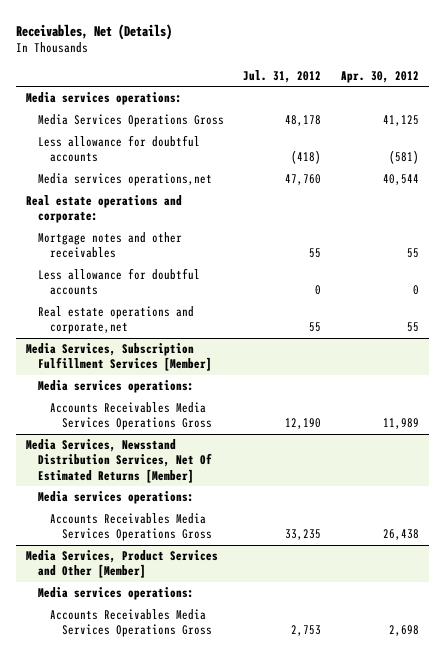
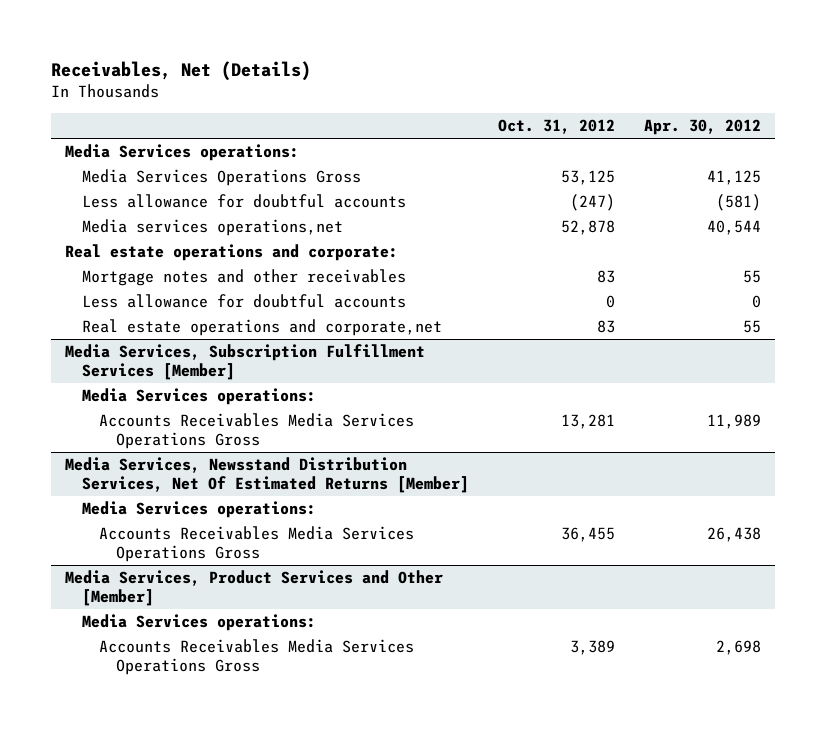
- | Jul. 31, 2012 | Apr. 30, 2012
+ | Oct. 31, 2012 | Apr. 30, 2012
- Media services operations:
+ Media Services operations:
@ Media Services, Subscription Fulfillment Services [Member]
- Media services operations:
+ Media Services operations:
@ Media Services, Newsstand Distribution Services, Net Of Estimated Returns [Member]
- Media services operations:
+ Media Services operations:
@ Media Services, Product Services and Other [Member]
- Media services operations:
+ Media Services operations:

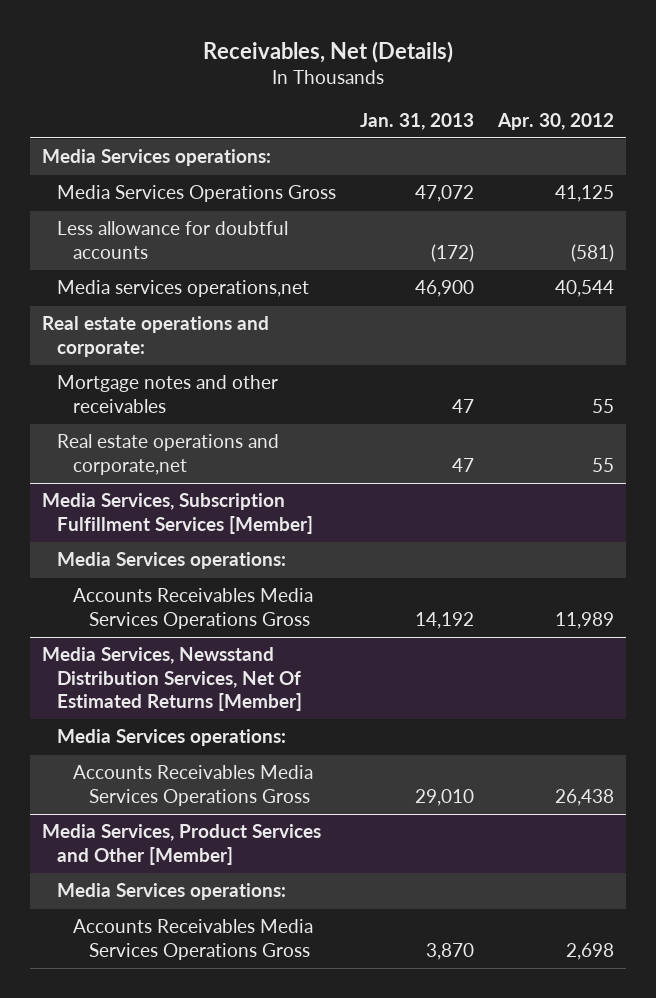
- | Oct. 31, 2012 | Apr. 30, 2012
+ | Jan. 31, 2013 | Apr. 30, 2012
- Less allowance for doubtful accounts | 0 | 0

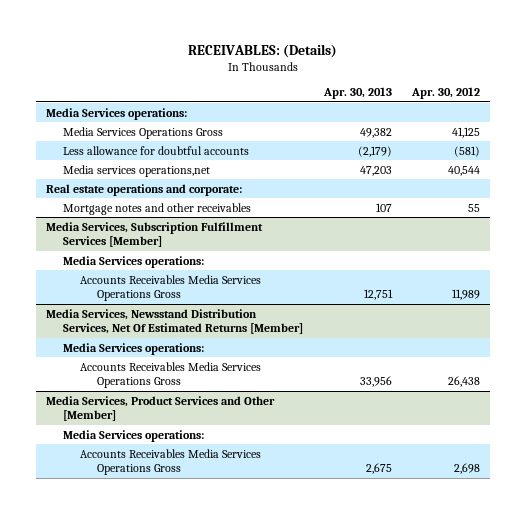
- Receivables, Net (Details)
+ RECEIVABLES: (Details)
- | Jan. 31, 2013 | Apr. 30, 2012
+ | Apr. 30, 2013 | Apr. 30, 2012
- Real estate operations and corporate,net | 47 | 55

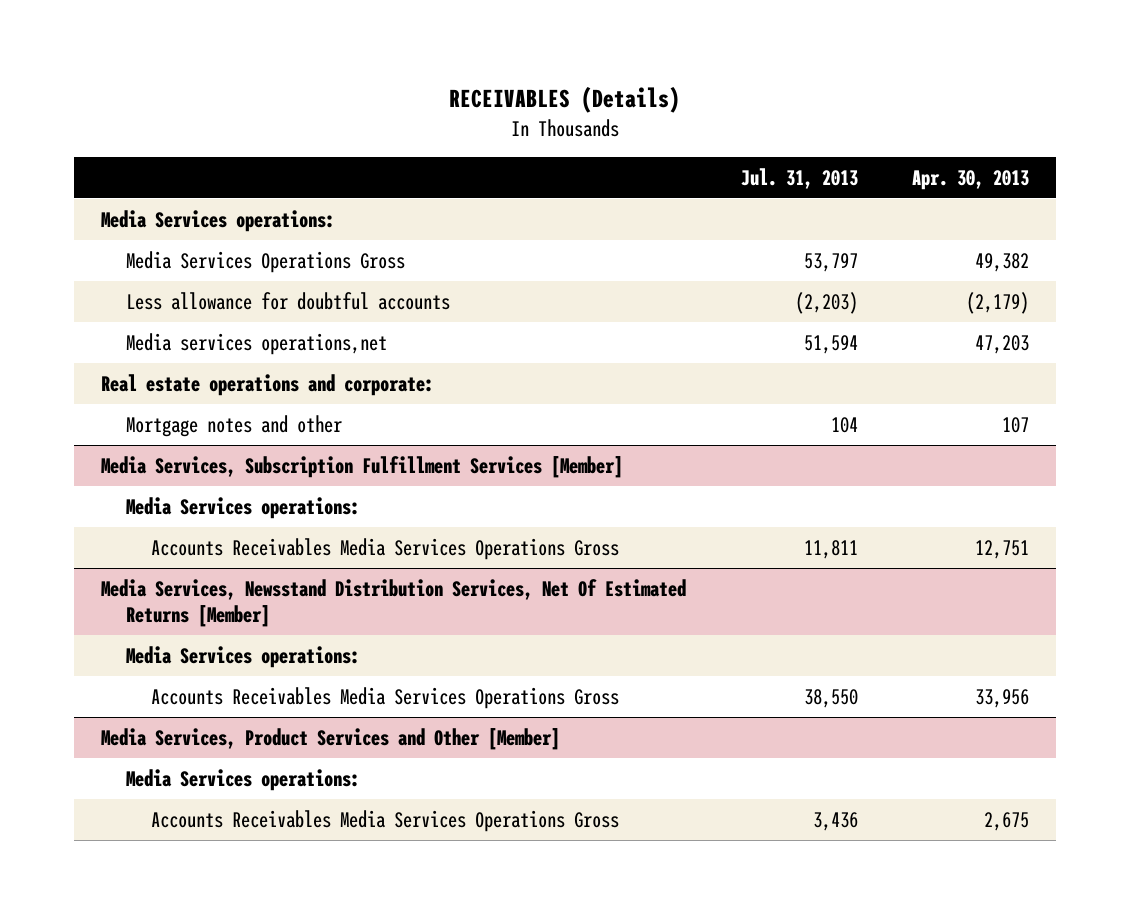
- RECEIVABLES: (Details)
+ RECEIVABLES (Details)
- | Apr. 30, 2013 | Apr. 30, 2012
+ | Jul. 31, 2013 | Apr. 30, 2013
- Mortgage notes and other receivables | 107 | 55
+ Mortgage notes and other | 104 | 107

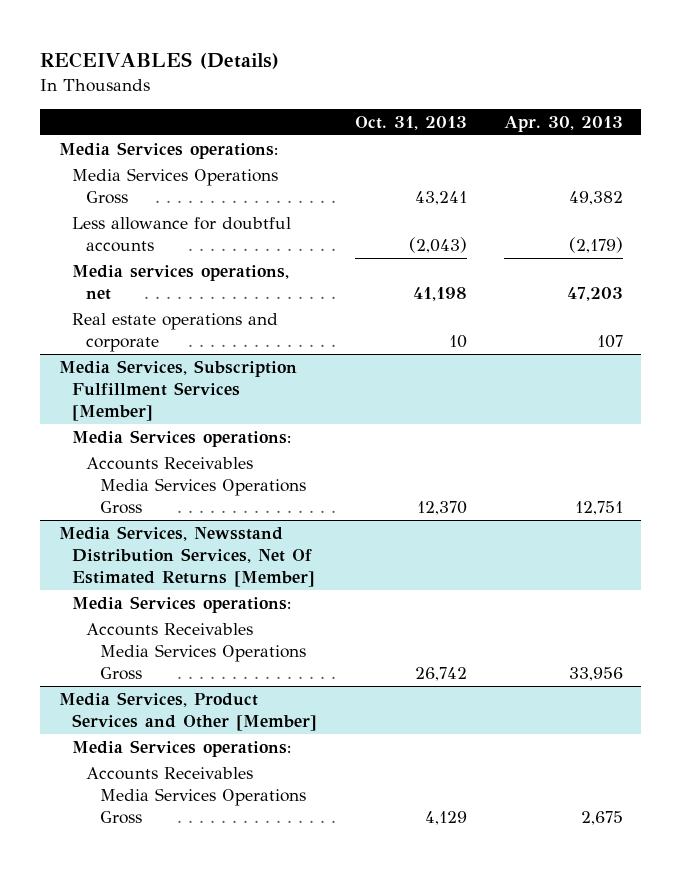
- | Jul. 31, 2013 | Apr. 30, 2013
+ | Oct. 31, 2013 | Apr. 30, 2013
- Media services operations,net | 51,594 | 47,203
- Real estate operations and corporate:
- Mortgage notes and other | 104 | 107
+ Media services operations, net | 41,198 | 47,203
+ Real estate operations and corporate | 10 | 107

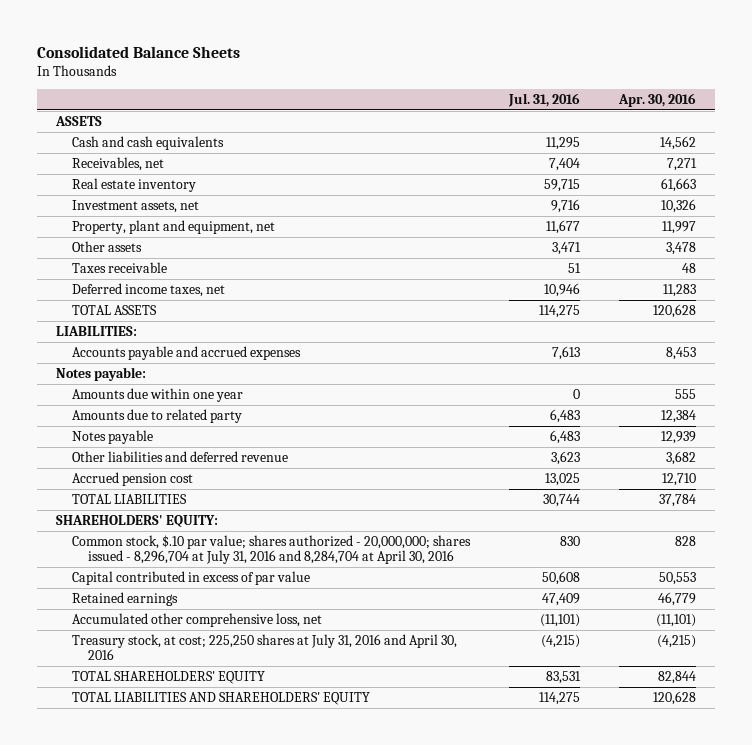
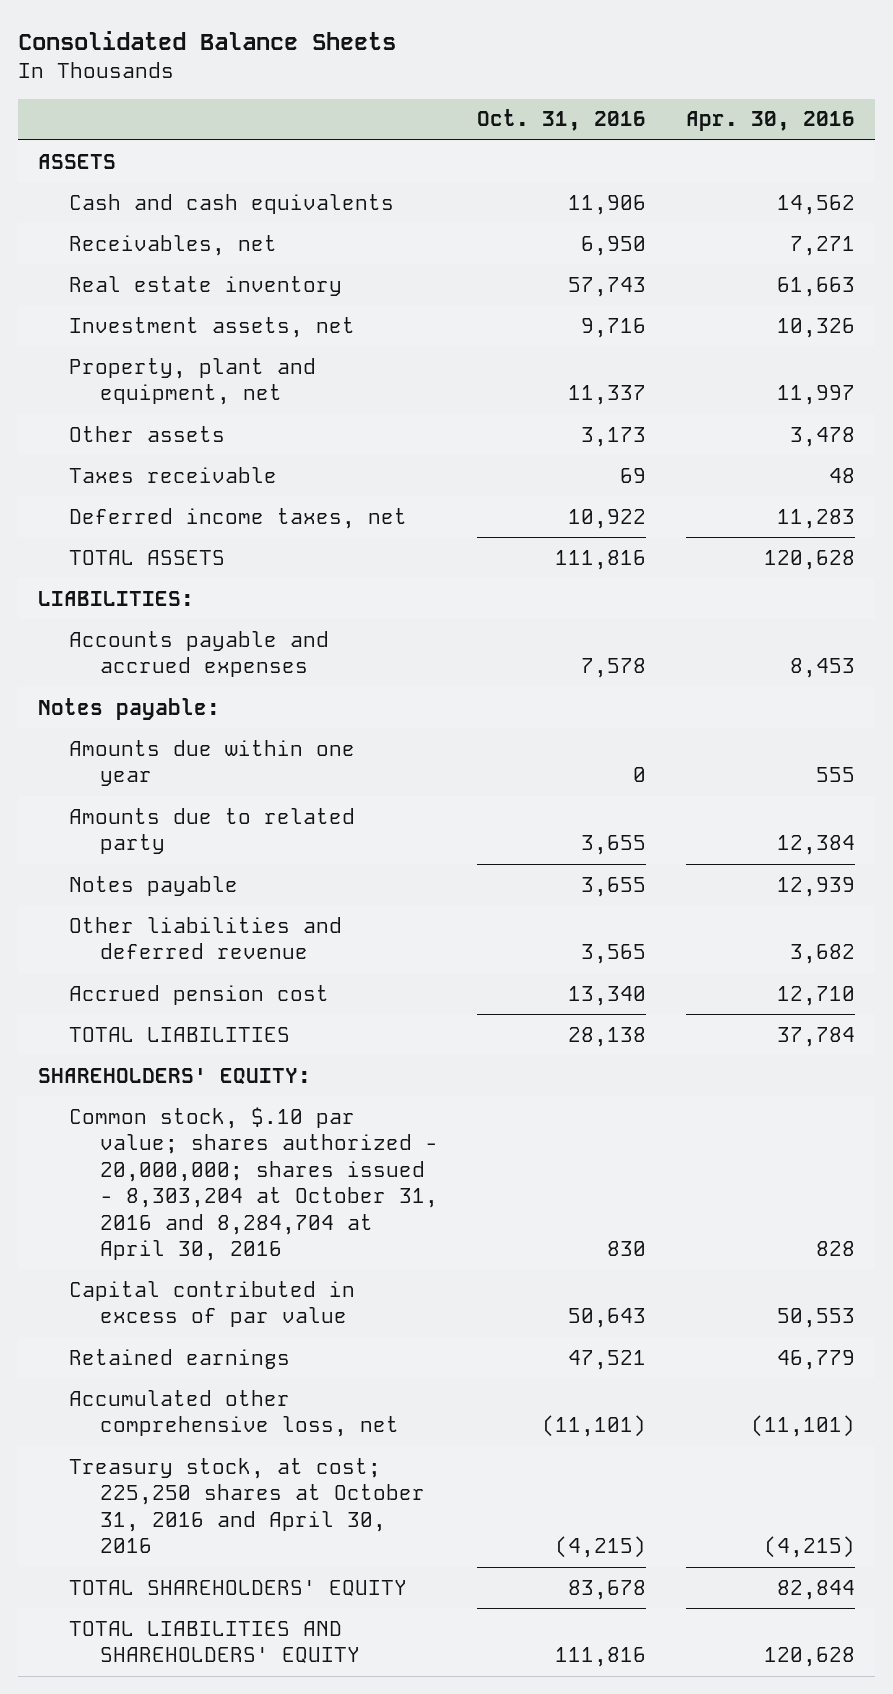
- | Jul. 31, 2016 | Apr. 30, 2016
+ | Oct. 31, 2016 | Apr. 30, 2016
- Common stock, $.10 par value; shares authorized - 20,000,000; shares issued - 8,296,704 at July 31, 2016 and 8,284,704 at April 30, 2016 | 830 | 828
+ Common stock, $.10 par value; shares authorized - 20,000,000; shares issued - 8,303,204 at October 31, 2016 and 8,284,704 at April 30, 2016 | 830 | 828
- Treasury stock, at cost; 225,250 shares at July 31, 2016 and April 30, 2016 | (4,215) | (4,215)
+ Treasury stock, at cost; 225,250 shares at October 31, 2016 and April 30, 2016 | (4,215) | (4,215)

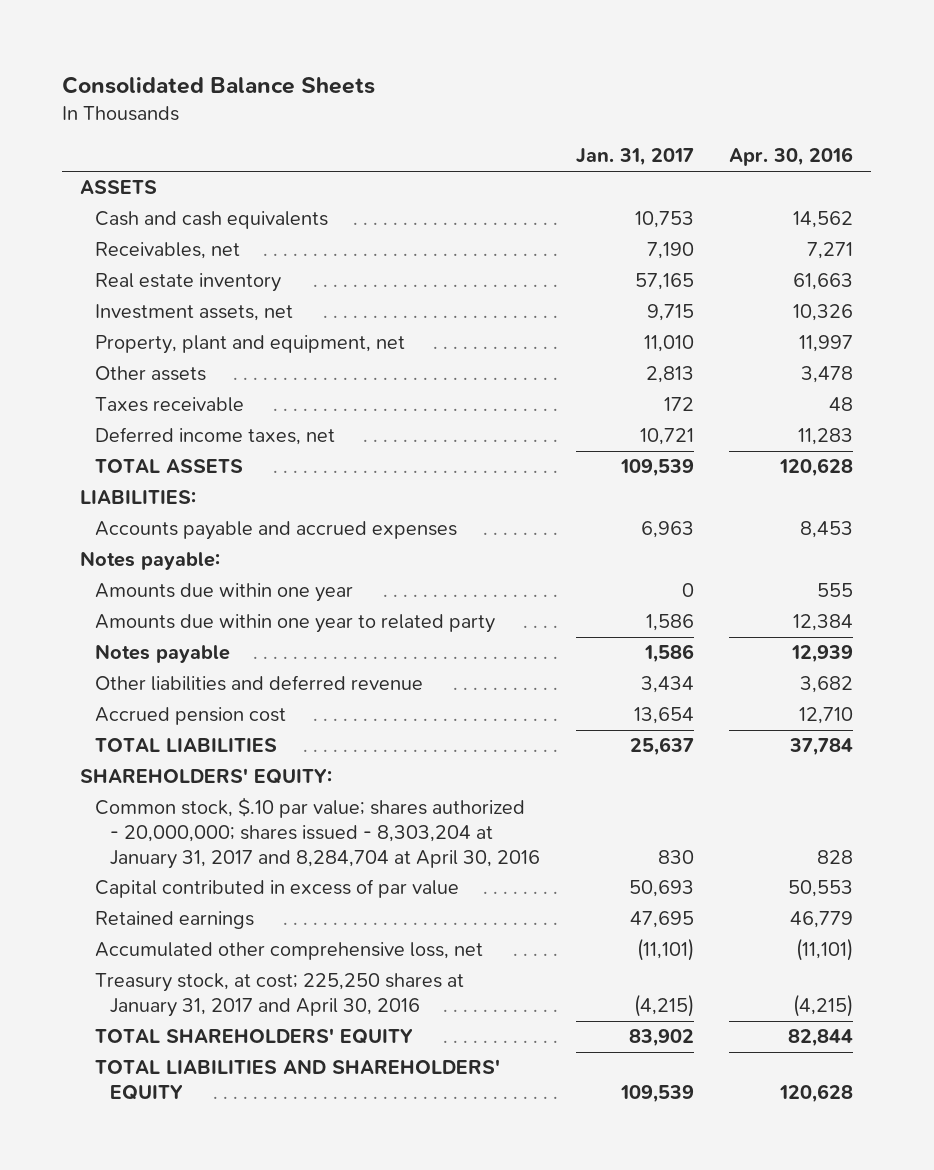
- | Oct. 31, 2016 | Apr. 30, 2016
+ | Jan. 31, 2017 | Apr. 30, 2016
- Amounts due to related party | 3,655 | 12,384
+ Amounts due within one year to related party | 1,586 | 12,384
- Common stock, $.10 par value; shares authorized - 20,000,000; shares issued - 8,303,204 at October 31, 2016 and 8,284,704 at April 30, 2016 | 830 | 828
+ Common stock, $.10 par value; shares authorized - 20,000,000; shares issued - 8,303,204 at January 31, 2017 and 8,284,704 at April 30, 2016 | 830 | 828
- Treasury stock, at cost; 225,250 shares at October 31, 2016 and April 30, 2016 | (4,215) | (4,215)
+ Treasury stock, at cost; 225,250 shares at January 31, 2017 and April 30, 2016 | (4,215) | (4,215)

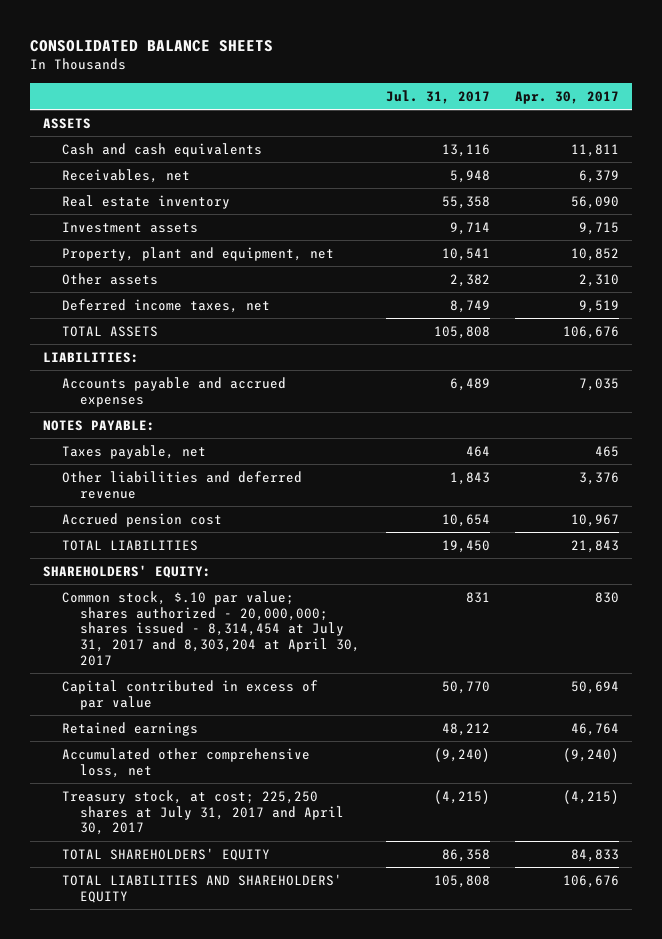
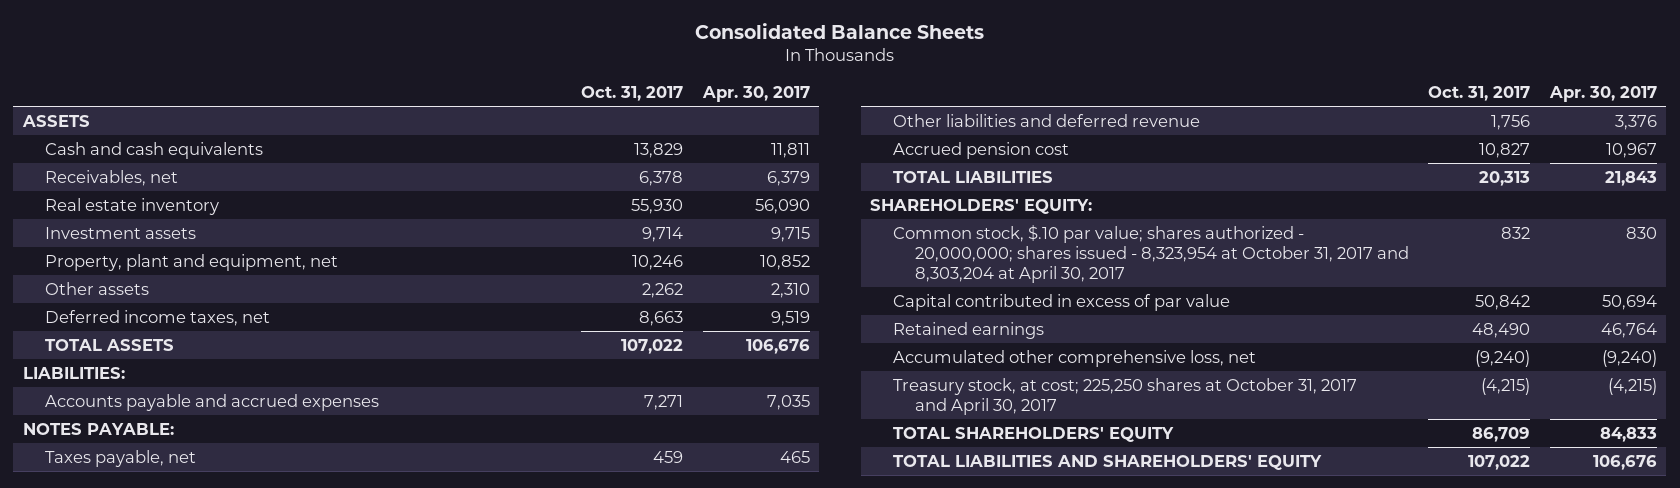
- CONSOLIDATED BALANCE SHEETS
+ Consolidated Balance Sheets
- | Jul. 31, 2017 | Apr. 30, 2017
+ | Oct. 31, 2017 | Apr. 30, 2017
- Common stock, $.10 par value; shares authorized - 20,000,000; shares issued - 8,314,454 at July 31, 2017 and 8,303,204 at April 30, 2017 | 831 | 830
+ Common stock, $.10 par value; shares authorized - 20,000,000; shares issued - 8,323,954 at October 31, 2017 and 8,303,204 at April 30, 2017 | 832 | 830
- Treasury stock, at cost; 225,250 shares at July 31, 2017 and April 30, 2017 | (4,215) | (4,215)
+ Treasury stock, at cost; 225,250 shares at October 31, 2017 and April 30, 2017 | (4,215) | (4,215)

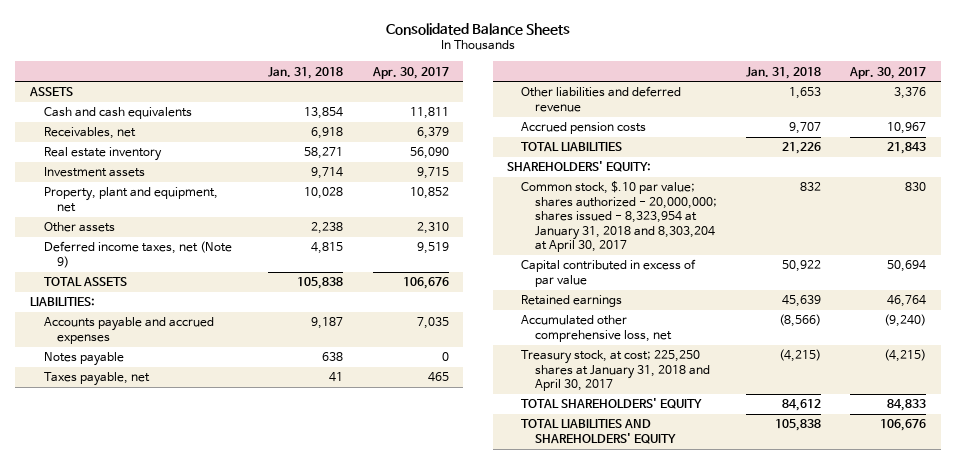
- | Oct. 31, 2017 | Apr. 30, 2017
+ | Jan. 31, 2018 | Apr. 30, 2017
- Deferred income taxes, net | 8,663 | 9,519
+ Deferred income taxes, net (Note 9) | 4,815 | 9,519
- NOTES PAYABLE:
+ Notes payable | 638 | 0
- Accrued pension cost | 10,827 | 10,967
+ Accrued pension costs | 9,707 | 10,967
- Common stock, $.10 par value; shares authorized - 20,000,000; shares issued - 8,323,954 at October 31, 2017 and 8,303,204 at April 30, 2017 | 832 | 830
+ Common stock, $.10 par value; shares authorized - 20,000,000; shares issued - 8,323,954 at January 31, 2018 and 8,303,204 at April 30, 2017 | 832 | 830
- Treasury stock, at cost; 225,250 shares at October 31, 2017 and April 30, 2017 | (4,215) | (4,215)
+ Treasury stock, at cost; 225,250 shares at January 31, 2018 and April 30, 2017 | (4,215) | (4,215)

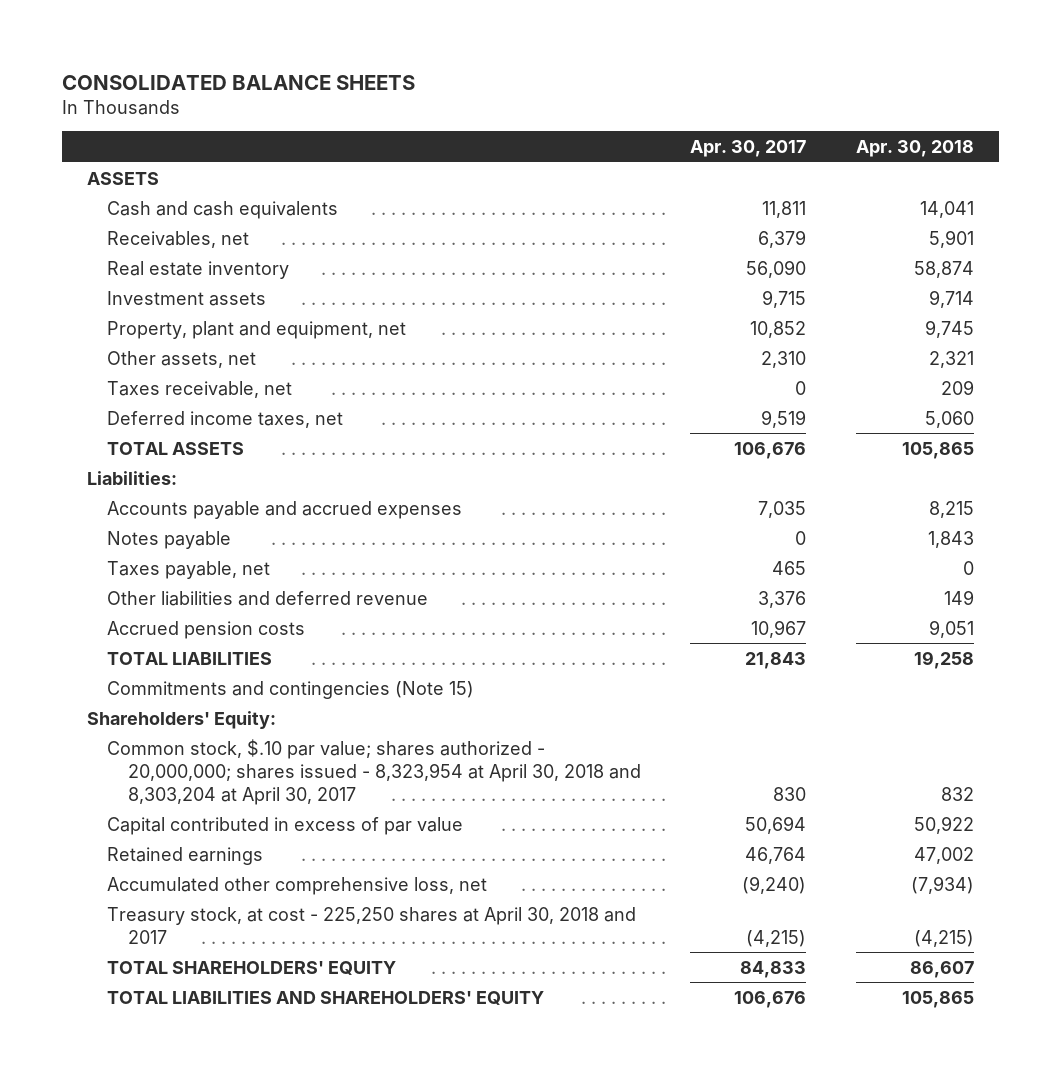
- Consolidated Balance Sheets
+ CONSOLIDATED BALANCE SHEETS
- | Jan. 31, 2018 | Apr. 30, 2017
+ | Apr. 30, 2017 | Apr. 30, 2018
- Other assets | 2,238 | 2,310
- Deferred income taxes, net (Note 9) | 4,815 | 9,519
+ Other assets, net | 2,310 | 2,321
+ Taxes receivable, net | 0 | 209
+ Deferred income taxes, net | 9,519 | 5,060
- LIABILITIES:
+ Liabilities:
- SHAREHOLDERS' EQUITY:
- Common stock, $.10 par value; shares authorized - 20,000,000; shares issued - 8,323,954 at January 31, 2018 and 8,303,204 at April 30, 2017 | 832 | 830
+ Commitments and contingencies (Note 15)
+ Shareholders' Equity:
+ Common stock, $.10 par value; shares authorized - 20,000,000; shares issued - 8,323,954 at April 30, 2018 and 8,303,204 at April 30, 2017 | 830 | 832
- Treasury stock, at cost; 225,250 shares at January 31, 2018 and April 30, 2017 | (4,215) | (4,215)
+ Treasury stock, at cost - 225,250 shares at April 30, 2018 and 2017 | (4,215) | (4,215)

